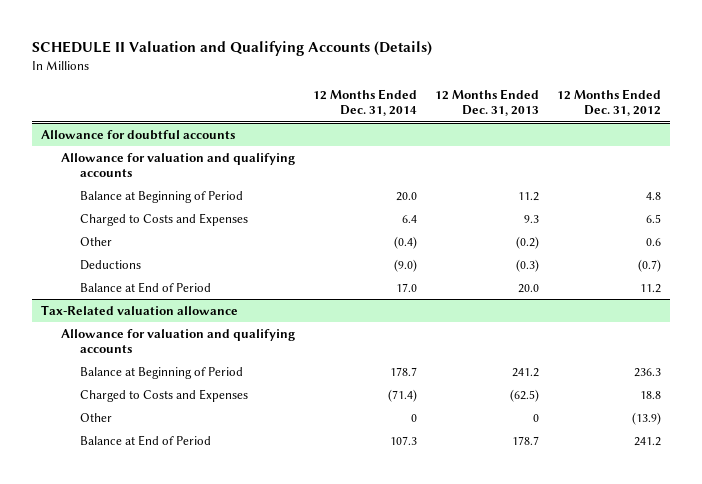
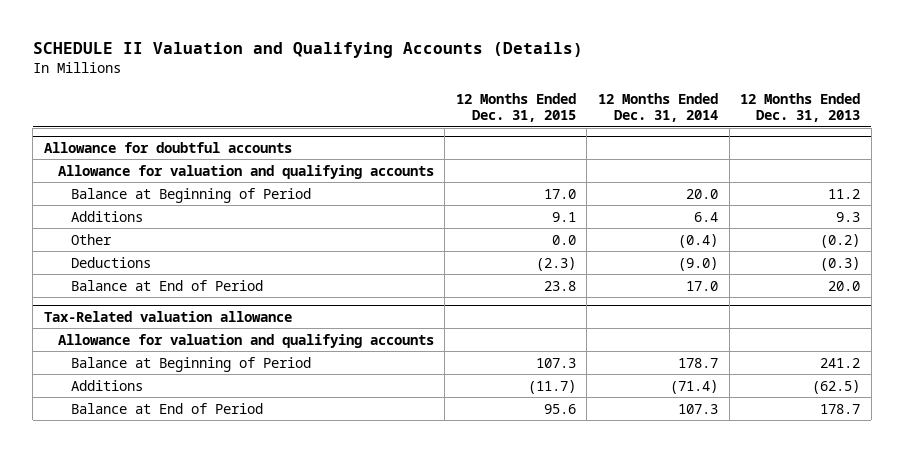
- | 12 Months Ended Dec. 31, 2014 | 12 Months Ended Dec. 31, 2013 | 12 Months Ended Dec. 31, 2012
+ | 12 Months Ended Dec. 31, 2015 | 12 Months Ended Dec. 31, 2014 | 12 Months Ended Dec. 31, 2013
@ Allowance for doubtful accounts
- Charged to Costs and Expenses | 6.4 | 9.3 | 6.5
+ Additions | 9.1 | 6.4 | 9.3
@ Tax-Related valuation allowance
- Charged to Costs and Expenses | (71.4) | (62.5) | 18.8
- Other | 0 | 0 | (13.9)
+ Additions | (11.7) | (71.4) | (62.5)

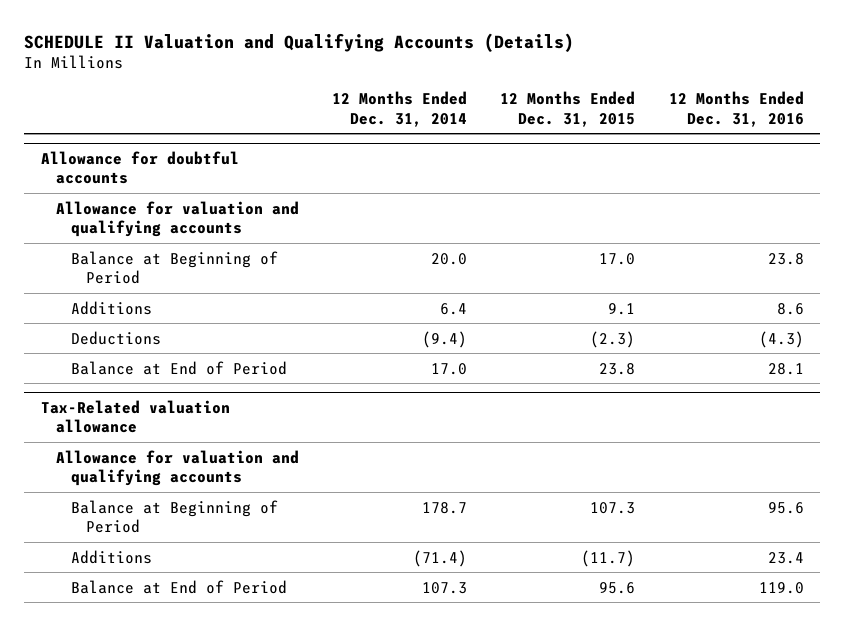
- | 12 Months Ended Dec. 31, 2015 | 12 Months Ended Dec. 31, 2014 | 12 Months Ended Dec. 31, 2013
+ | 12 Months Ended Dec. 31, 2014 | 12 Months Ended Dec. 31, 2015 | 12 Months Ended Dec. 31, 2016
@ Allowance for doubtful accounts
- Other | 0.0 | (0.4) | (0.2)
- Deductions | (2.3) | (9.0) | (0.3)
+ Deductions | (9.4) | (2.3) | (4.3)

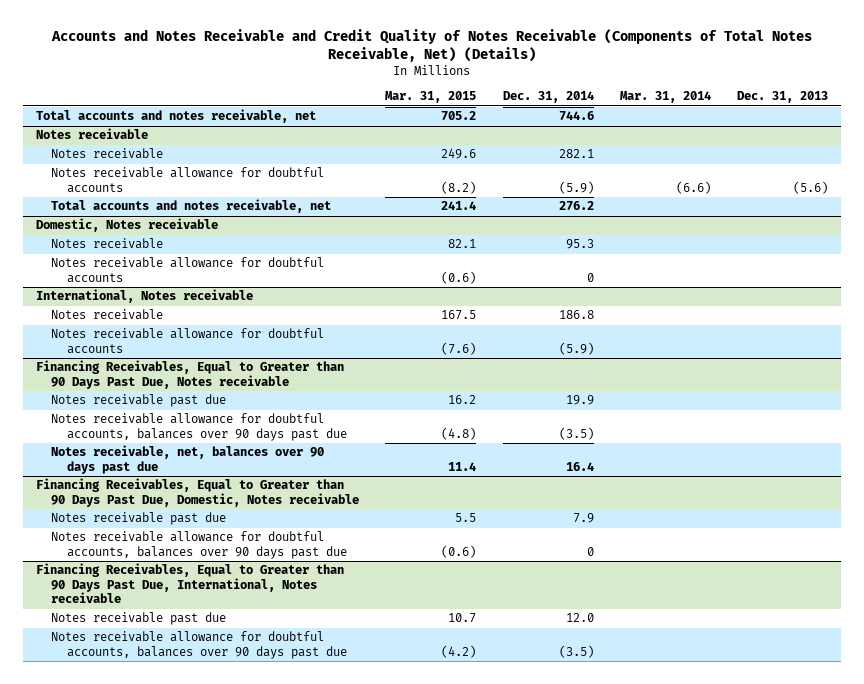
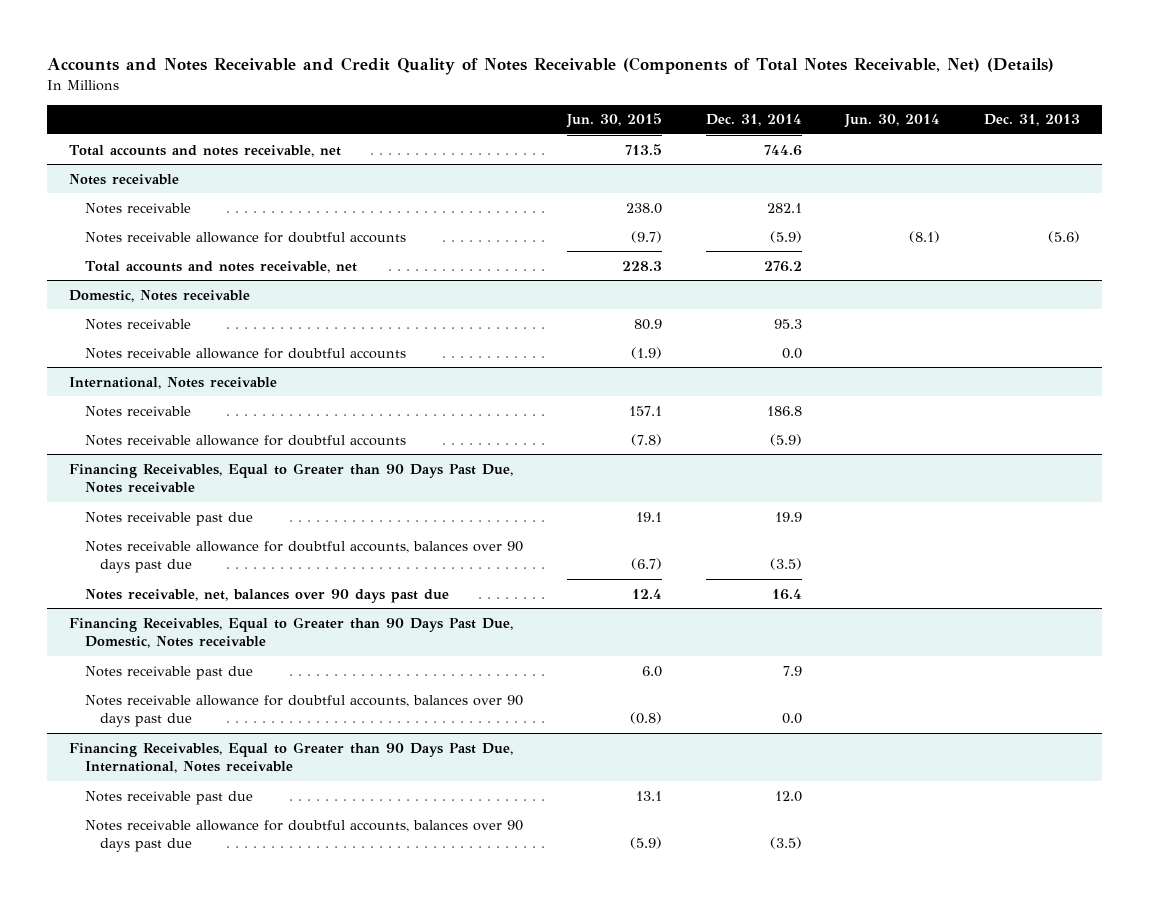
- | Mar. 31, 2015 | Dec. 31, 2014 | Mar. 31, 2014 | Dec. 31, 2013
+ | Jun. 30, 2015 | Dec. 31, 2014 | Jun. 30, 2014 | Dec. 31, 2013
@ Domestic, Notes receivable
- Notes receivable allowance for doubtful accounts | (0.6) | 0 | |
+ Notes receivable allowance for doubtful accounts | (1.9) | 0.0 | |
@ Financing Receivables, Equal to Greater than 90 Days Past Due, Domestic, Notes receivable
- Notes receivable allowance for doubtful accounts, balances over 90 days past due | (0.6) | 0 | |
+ Notes receivable allowance for doubtful accounts, balances over 90 days past due | (0.8) | 0.0 | |

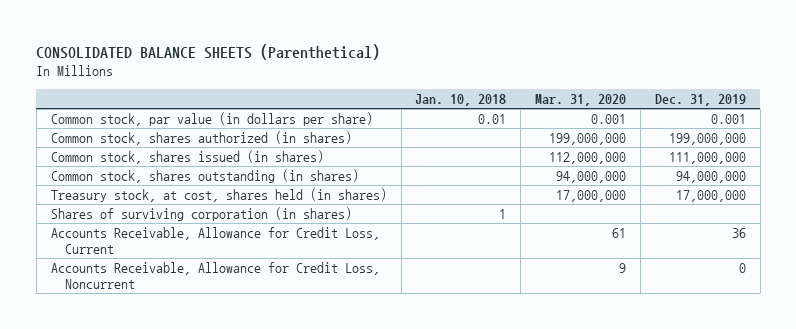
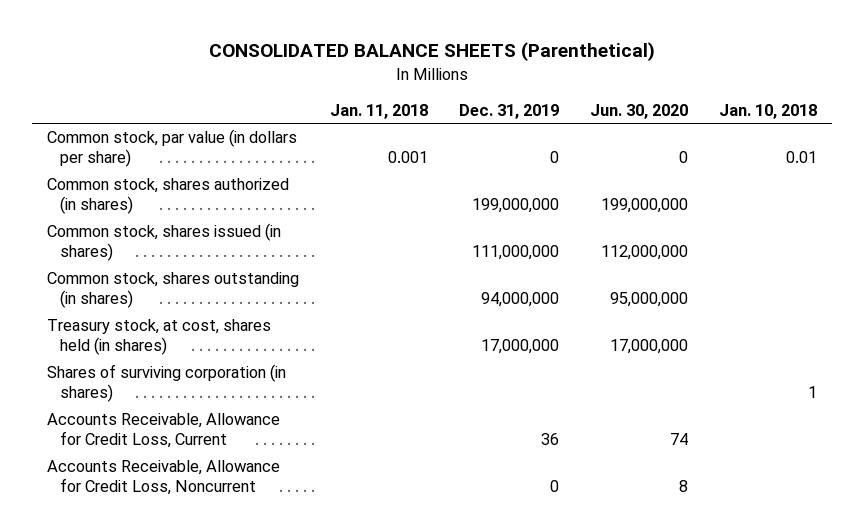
- | Jan. 10, 2018 | Mar. 31, 2020 | Dec. 31, 2019
+ | Jan. 11, 2018 | Dec. 31, 2019 | Jun. 30, 2020 | Jan. 10, 2018
- Common stock, par value (in dollars per share) | 0.01 | 0.001 | 0.001
+ Common stock, par value (in dollars per share) | 0.001 | 0 | 0 | 0.01

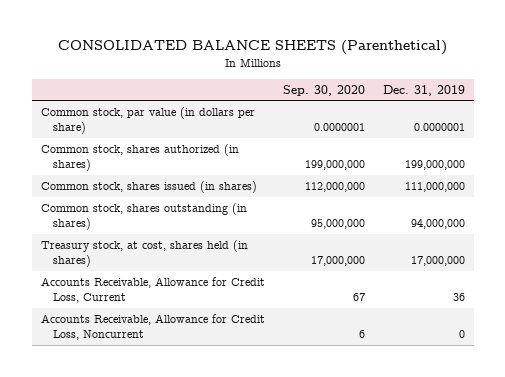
- | Jan. 11, 2018 | Dec. 31, 2019 | Jun. 30, 2020 | Jan. 10, 2018
+ | Sep. 30, 2020 | Dec. 31, 2019
- Common stock, par value (in dollars per share) | 0.001 | 0 | 0 | 0.01
+ Common stock, par value (in dollars per share) | 0.0000001 | 0.0000001
- Shares of surviving corporation (in shares) | | | | 1

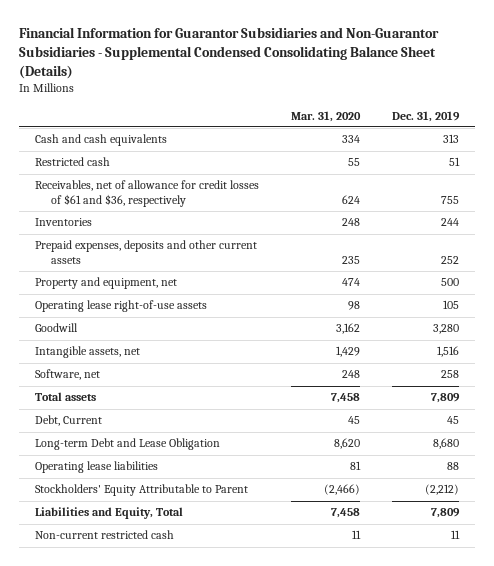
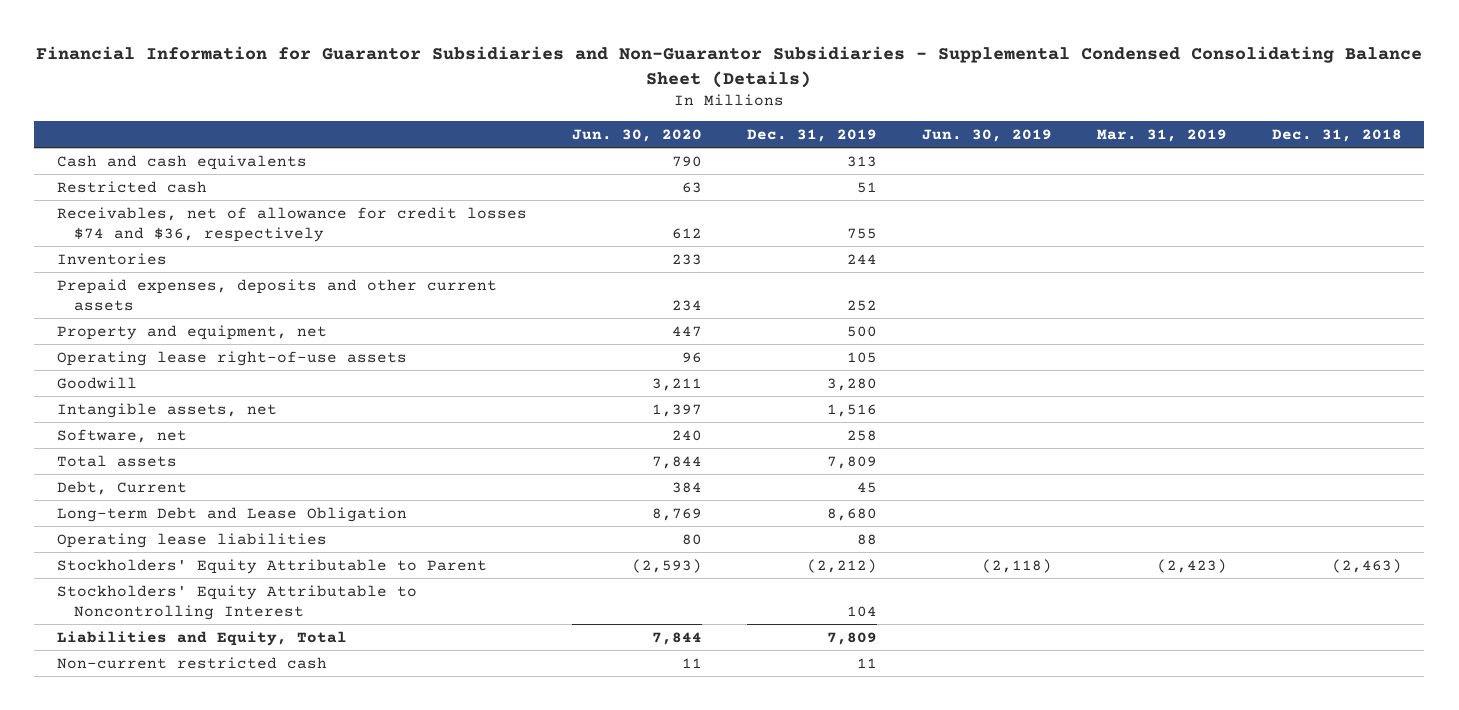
- | Mar. 31, 2020 | Dec. 31, 2019
+ | Jun. 30, 2020 | Dec. 31, 2019 | Jun. 30, 2019 | Mar. 31, 2019 | Dec. 31, 2018
- Receivables, net of allowance for credit losses of $61 and $36, respectively | 624 | 755
+ Receivables, net of allowance for credit losses $74 and $36, respectively | 612 | 755 | | |
+ Stockholders' Equity Attributable to Noncontrolling Interest | | 104 | | |

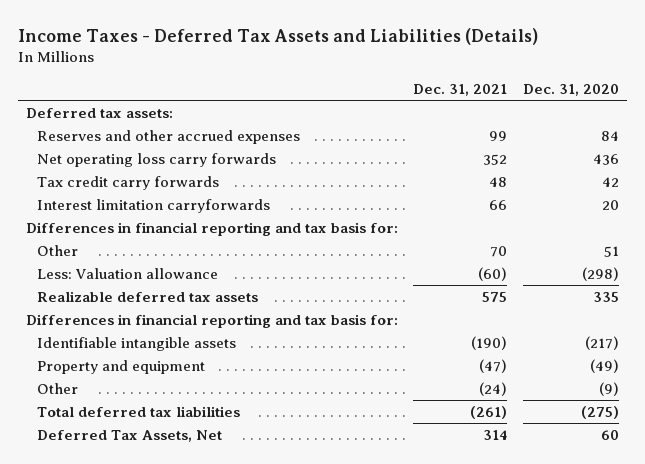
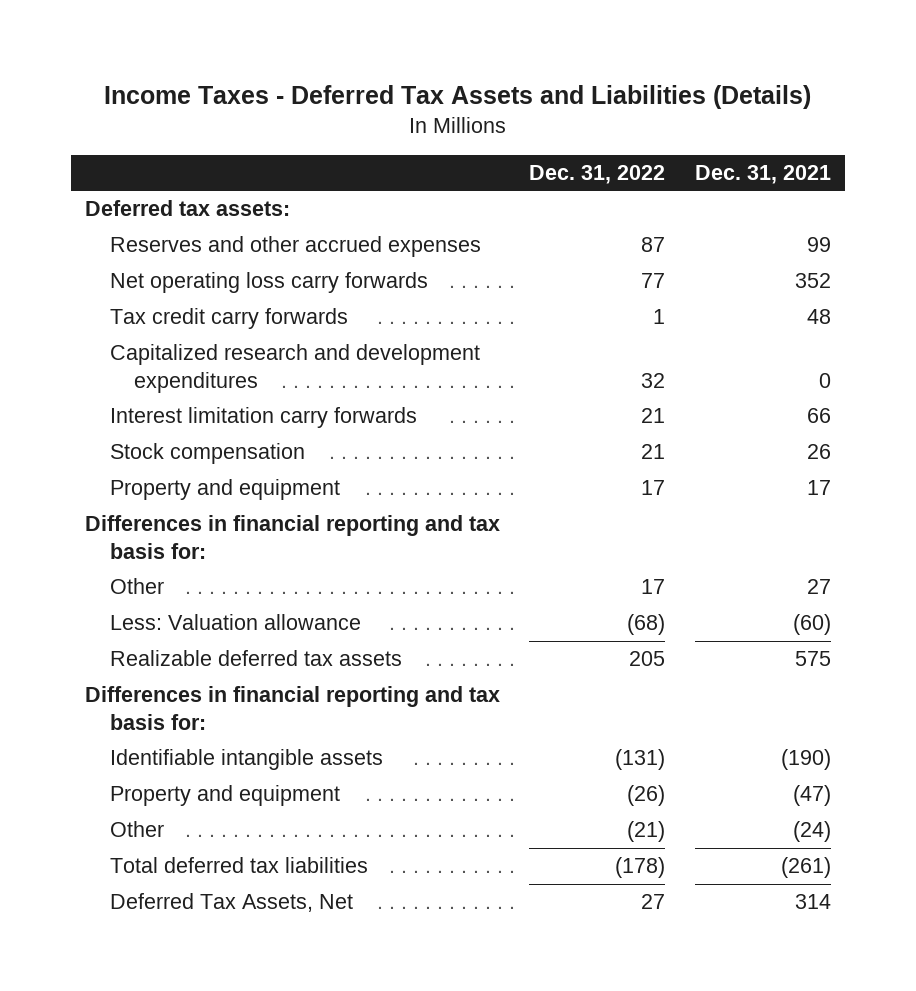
- | Dec. 31, 2021 | Dec. 31, 2020
+ | Dec. 31, 2022 | Dec. 31, 2021
- Interest limitation carryforwards | 66 | 20
+ Capitalized research and development expenditures | 32 | 0
+ Interest limitation carry forwards | 21 | 66
+ Stock compensation | 21 | 26
+ Property and equipment | 17 | 17
- Other | 70 | 51
+ Other | 17 | 27

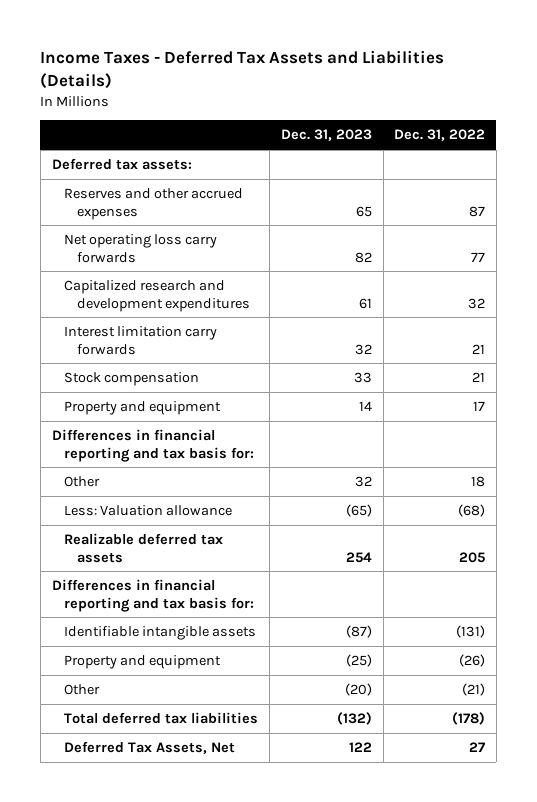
- | Dec. 31, 2022 | Dec. 31, 2021
+ | Dec. 31, 2023 | Dec. 31, 2022
- Tax credit carry forwards | 1 | 48
- Other | 17 | 27
+ Other | 32 | 18

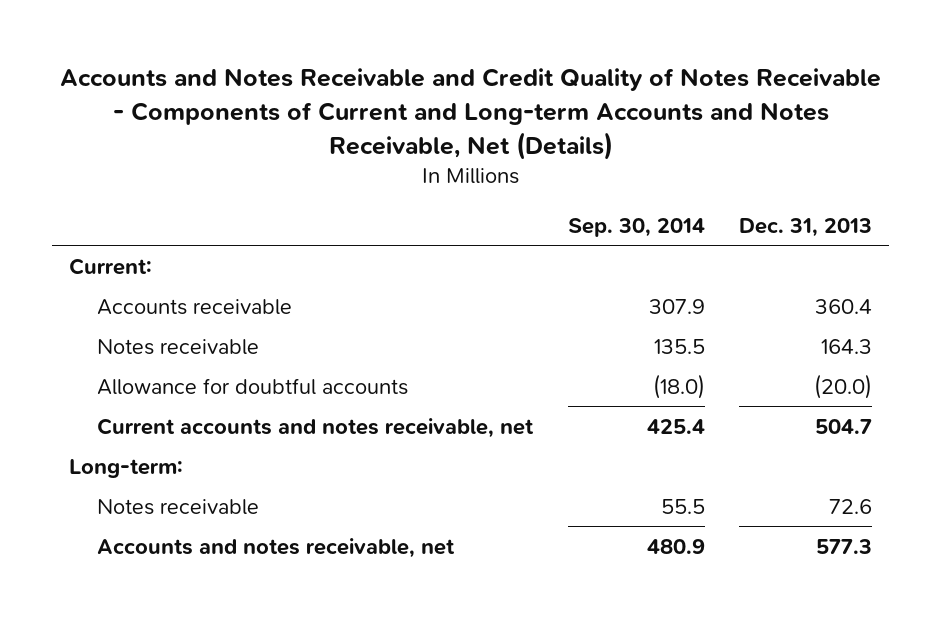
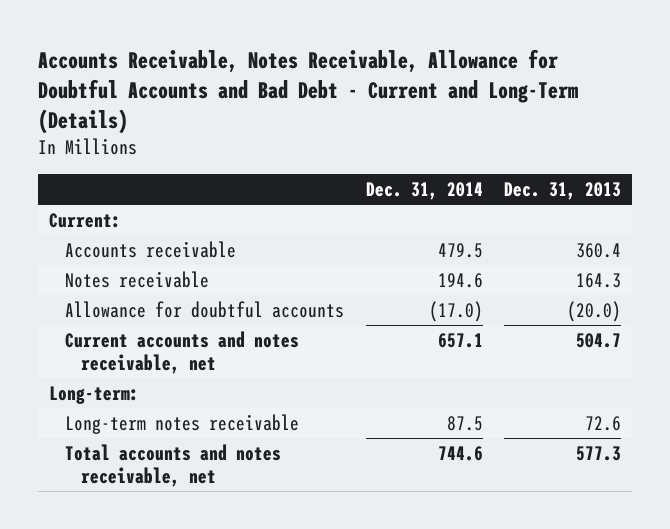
- Accounts and Notes Receivable and Credit Quality of Notes Receivable - Components of Current and Long-term Accounts and Notes Receivable, Net (Details)
+ Accounts Receivable, Notes Receivable, Allowance for Doubtful Accounts and Bad Debt - Current and Long-Term (Details)
- | Sep. 30, 2014 | Dec. 31, 2013
+ | Dec. 31, 2014 | Dec. 31, 2013
- Notes receivable | 55.5 | 72.6
- Accounts and notes receivable, net | 480.9 | 577.3
+ Long-term notes receivable | 87.5 | 72.6
+ Total accounts and notes receivable, net | 744.6 | 577.3

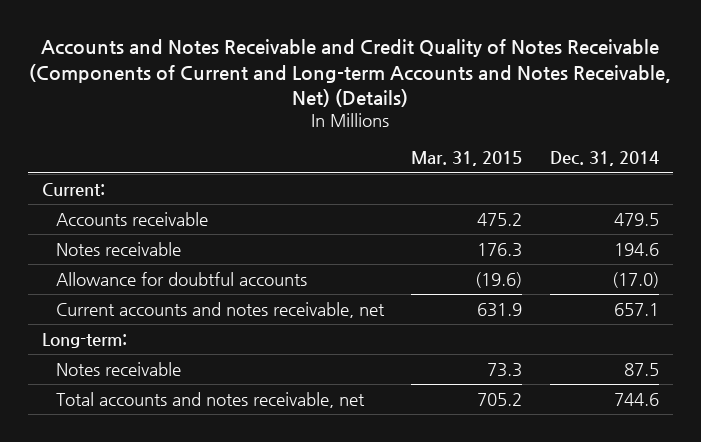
- Accounts Receivable, Notes Receivable, Allowance for Doubtful Accounts and Bad Debt - Current and Long-Term (Details)
+ Accounts and Notes Receivable and Credit Quality of Notes Receivable (Components of Current and Long-term Accounts and Notes Receivable, Net) (Details)
- | Dec. 31, 2014 | Dec. 31, 2013
+ | Mar. 31, 2015 | Dec. 31, 2014
- Long-term notes receivable | 87.5 | 72.6
+ Notes receivable | 73.3 | 87.5

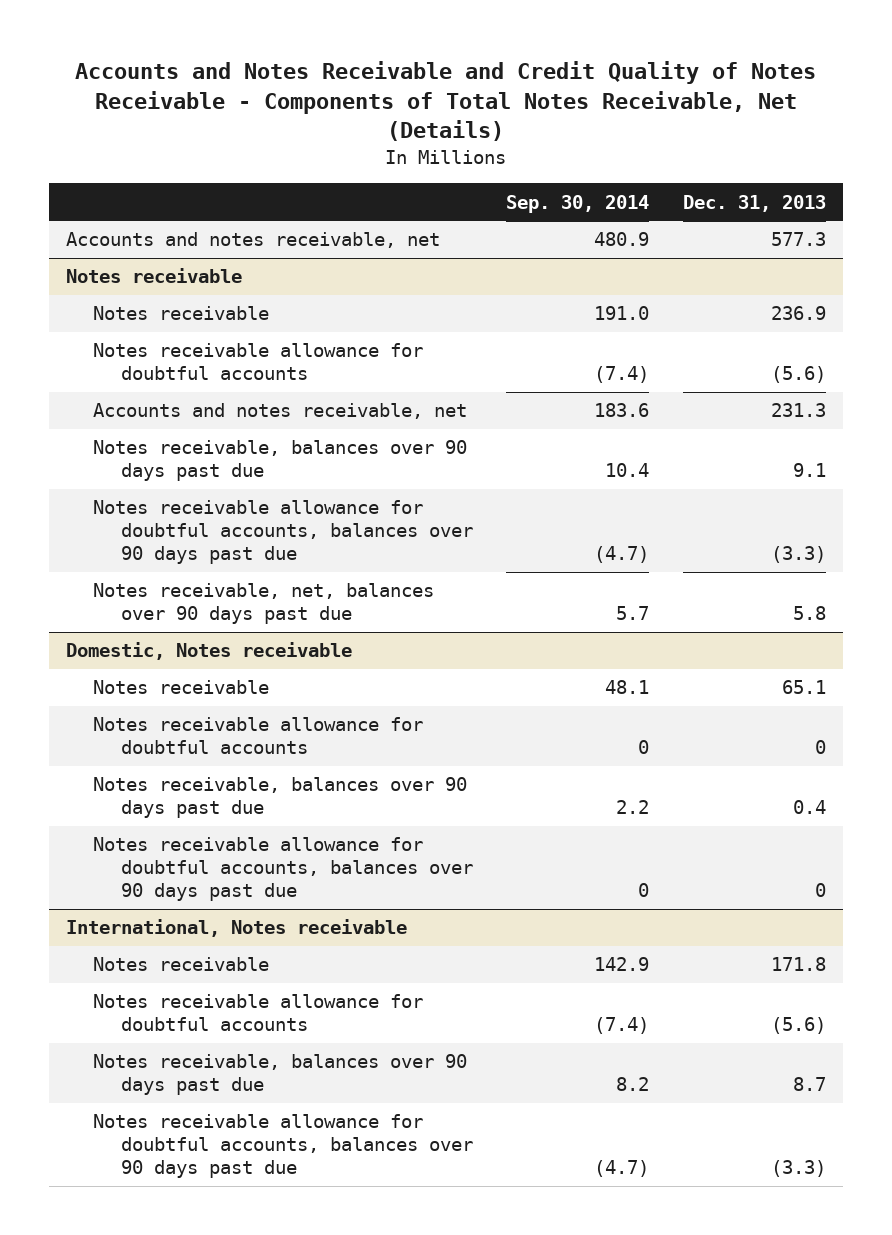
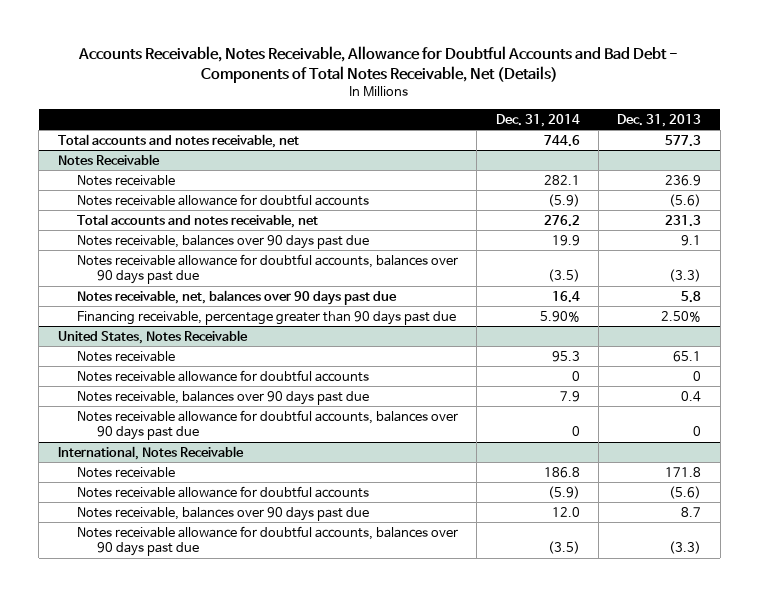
- Accounts and Notes Receivable and Credit Quality of Notes Receivable - Components of Total Notes Receivable, Net (Details)
+ Accounts Receivable, Notes Receivable, Allowance for Doubtful Accounts and Bad Debt - Components of Total Notes Receivable, Net (Details)
- | Sep. 30, 2014 | Dec. 31, 2013
+ | Dec. 31, 2014 | Dec. 31, 2013
- Accounts and notes receivable, net | 480.9 | 577.3
- Notes receivable
+ Total accounts and notes receivable, net | 744.6 | 577.3
+ Notes Receivable
- Accounts and notes receivable, net | 183.6 | 231.3
+ Total accounts and notes receivable, net | 276.2 | 231.3
- Domestic, Notes receivable
+ Financing receivable, percentage greater than 90 days past due | 5.90% | 2.50%
+ United States, Notes Receivable
- International, Notes receivable
+ International, Notes Receivable

